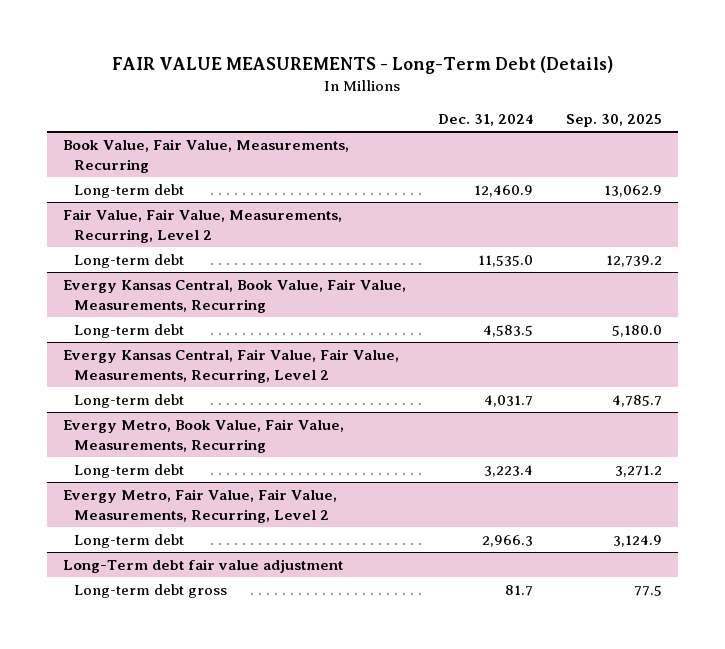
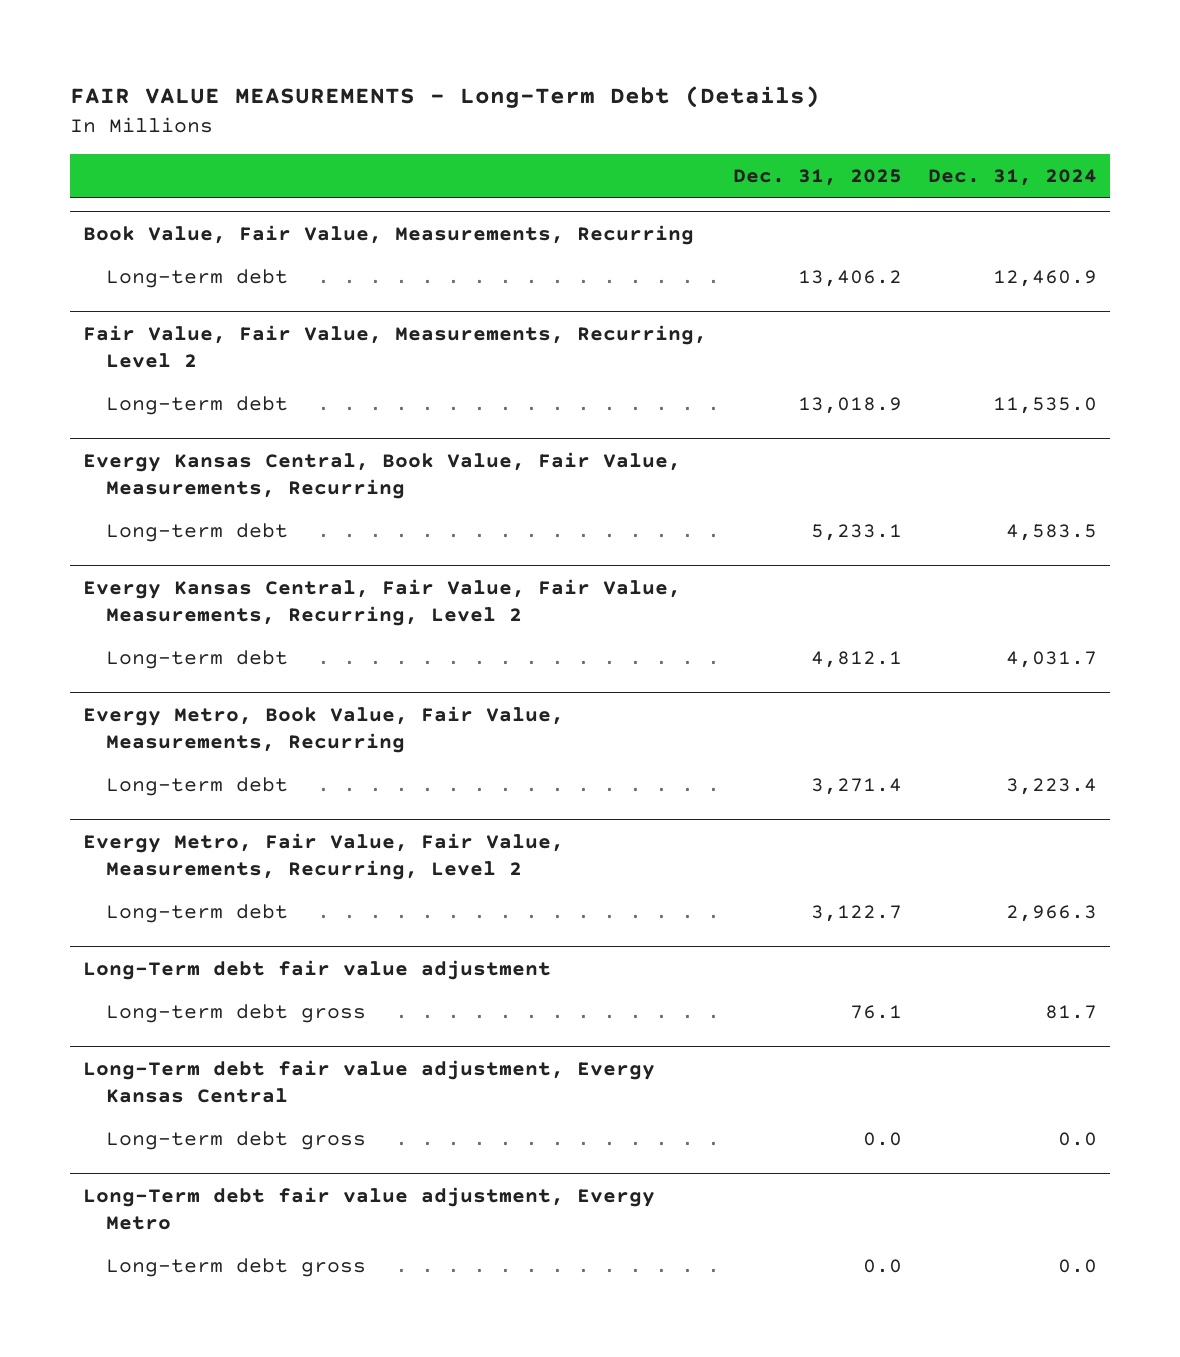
- | Dec. 31, 2024 | Sep. 30, 2025
+ | Dec. 31, 2025 | Dec. 31, 2024
+ Long-Term debt fair value adjustment, Evergy Kansas Central
+ Long-term debt gross | 0.0 | 0.0
+ Long-Term debt fair value adjustment, Evergy Metro
+ Long-term debt gross | 0.0 | 0.0

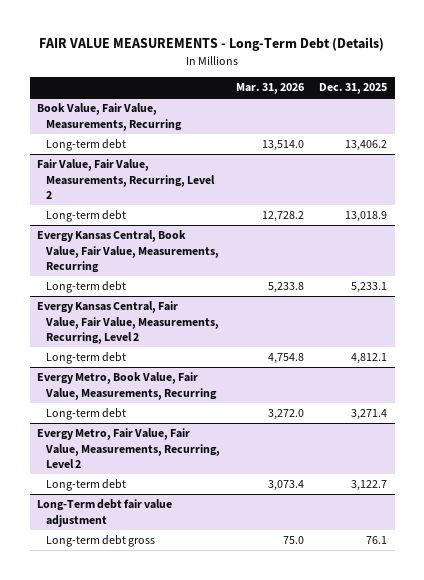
- | Dec. 31, 2025 | Dec. 31, 2024
+ | Mar. 31, 2026 | Dec. 31, 2025
- Long-Term debt fair value adjustment, Evergy Kansas Central
- Long-term debt gross | 0.0 | 0.0
- Long-Term debt fair value adjustment, Evergy Metro
- Long-term debt gross | 0.0 | 0.0

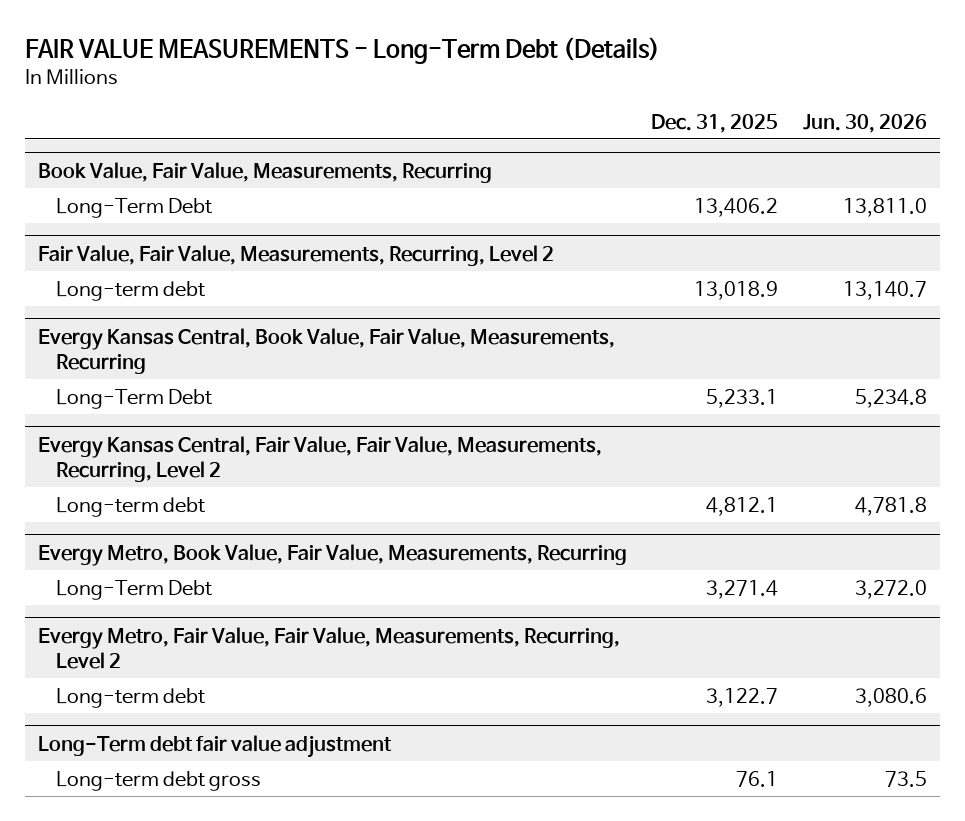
- | Mar. 31, 2026 | Dec. 31, 2025
+ | Dec. 31, 2025 | Jun. 30, 2026
@ Book Value, Fair Value, Measurements, Recurring
- Long-term debt | 13,514.0 | 13,406.2
+ Long-Term Debt | 13,406.2 | 13,811.0
@ Evergy Kansas Central, Book Value, Fair Value, Measurements, Recurring
- Long-term debt | 5,233.8 | 5,233.1
+ Long-Term Debt | 5,233.1 | 5,234.8
@ Evergy Metro, Book Value, Fair Value, Measurements, Recurring
- Long-term debt | 3,272.0 | 3,271.4
+ Long-Term Debt | 3,271.4 | 3,272.0

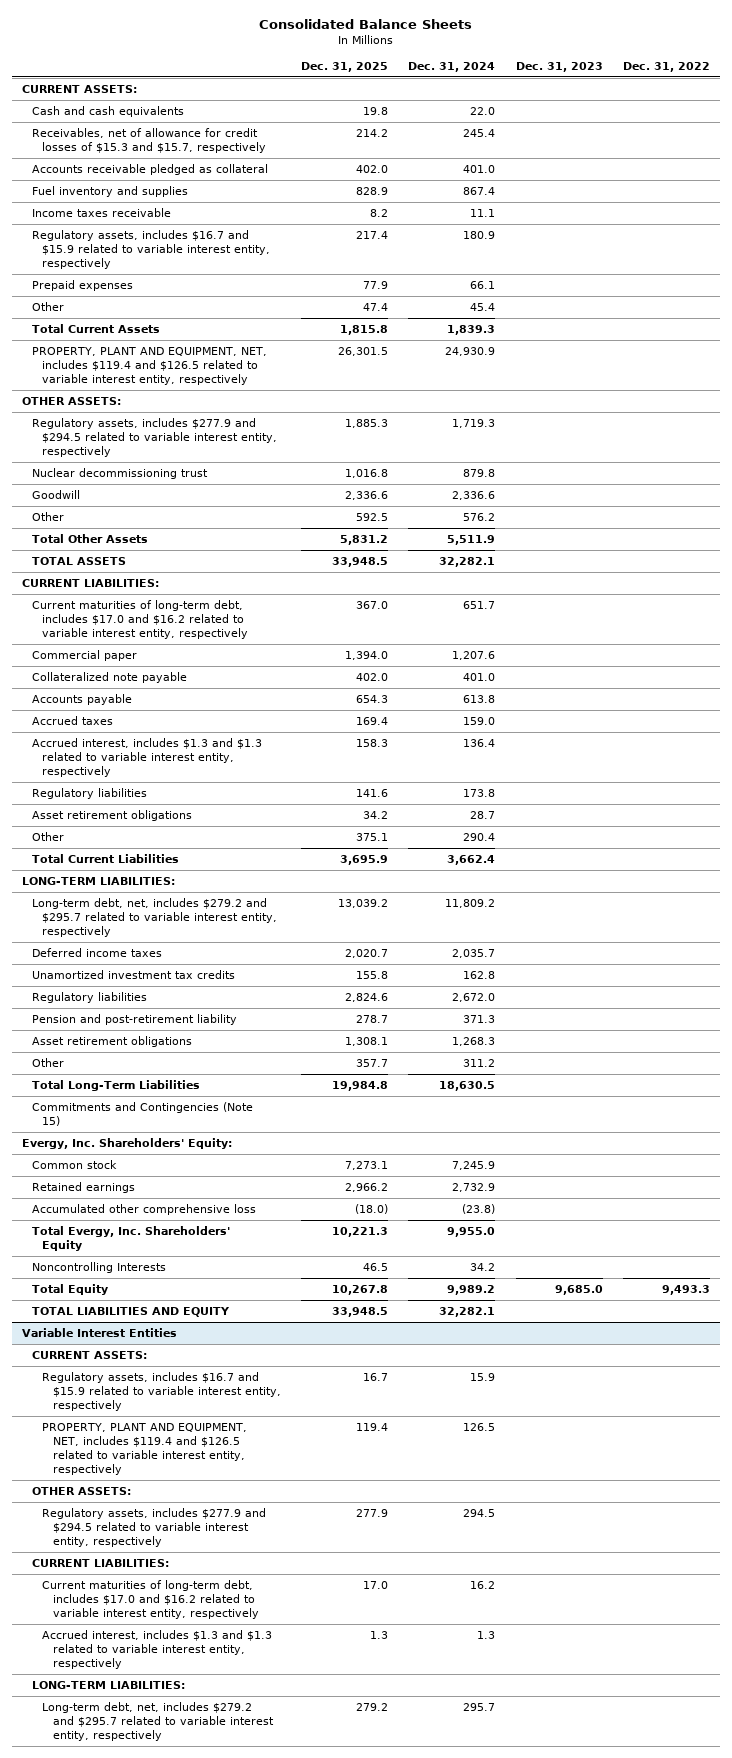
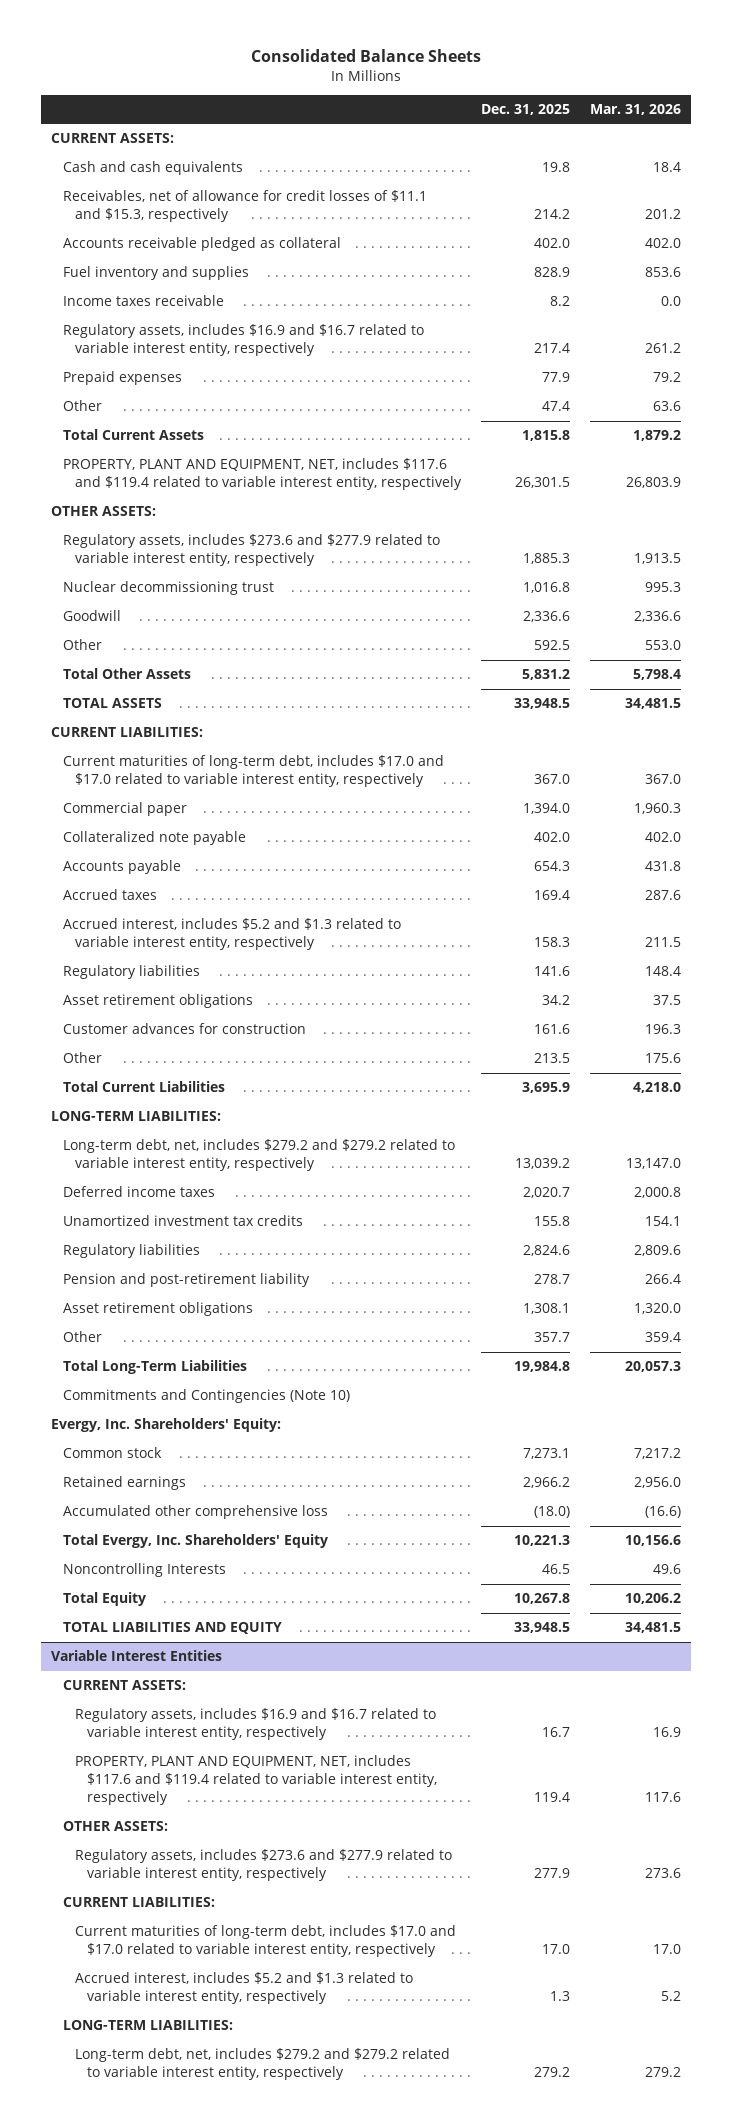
- | Dec. 31, 2025 | Dec. 31, 2024 | Dec. 31, 2023 | Dec. 31, 2022
+ | Dec. 31, 2025 | Mar. 31, 2026
- Receivables, net of allowance for credit losses of $15.3 and $15.7, respectively | 214.2 | 245.4 | |
+ Receivables, net of allowance for credit losses of $11.1 and $15.3, respectively | 214.2 | 201.2
- Regulatory assets, includes $16.7 and $15.9 related to variable interest entity, respectively | 217.4 | 180.9 | |
+ Regulatory assets, includes $16.9 and $16.7 related to variable interest entity, respectively | 217.4 | 261.2
- PROPERTY, PLANT AND EQUIPMENT, NET, includes $119.4 and $126.5 related to variable interest entity, respectively | 26,301.5 | 24,930.9 | |
+ PROPERTY, PLANT AND EQUIPMENT, NET, includes $117.6 and $119.4 related to variable interest entity, respectively | 26,301.5 | 26,803.9
- Regulatory assets, includes $277.9 and $294.5 related to variable interest entity, respectively | 1,885.3 | 1,719.3 | |
+ Regulatory assets, includes $273.6 and $277.9 related to variable interest entity, respectively | 1,885.3 | 1,913.5
- Current maturities of long-term debt, includes $17.0 and $16.2 related to variable interest entity, respectively | 367.0 | 651.7 | |
+ Current maturities of long-term debt, includes $17.0 and $17.0 related to variable interest entity, respectively | 367.0 | 367.0
- Accrued interest, includes $1.3 and $1.3 related to variable interest entity, respectively | 158.3 | 136.4 | |
+ Accrued interest, includes $5.2 and $1.3 related to variable interest entity, respectively | 158.3 | 211.5
- Other | 375.1 | 290.4 | |
+ Customer advances for construction | 161.6 | 196.3
+ Other | 213.5 | 175.6
- Long-term debt, net, includes $279.2 and $295.7 related to variable interest entity, respectively | 13,039.2 | 11,809.2 | |
+ Long-term debt, net, includes $279.2 and $279.2 related to variable interest entity, respectively | 13,039.2 | 13,147.0
- Commitments and Contingencies (Note 15)
+ Commitments and Contingencies (Note 10)
@ Variable Interest Entities
- Regulatory assets, includes $16.7 and $15.9 related to variable interest entity, respectively | 16.7 | 15.9 | |
- PROPERTY, PLANT AND EQUIPMENT, NET, includes $119.4 and $126.5 related to variable interest entity, respectively | 119.4 | 126.5 | |
+ Regulatory assets, includes $16.9 and $16.7 related to variable interest entity, respectively | 16.7 | 16.9
+ PROPERTY, PLANT AND EQUIPMENT, NET, includes $117.6 and $119.4 related to variable interest entity, respectively | 119.4 | 117.6
- Regulatory assets, includes $277.9 and $294.5 related to variable interest entity, respectively | 277.9 | 294.5 | |
+ Regulatory assets, includes $273.6 and $277.9 related to variable interest entity, respectively | 277.9 | 273.6
- Current maturities of long-term debt, includes $17.0 and $16.2 related to variable interest entity, respectively | 17.0 | 16.2 | |
- Accrued interest, includes $1.3 and $1.3 related to variable interest entity, respectively | 1.3 | 1.3 | |
+ Current maturities of long-term debt, includes $17.0 and $17.0 related to variable interest entity, respectively | 17.0 | 17.0
+ Accrued interest, includes $5.2 and $1.3 related to variable interest entity, respectively | 1.3 | 5.2
- Long-term debt, net, includes $279.2 and $295.7 related to variable interest entity, respectively | 279.2 | 295.7 | |
+ Long-term debt, net, includes $279.2 and $279.2 related to variable interest entity, respectively | 279.2 | 279.2

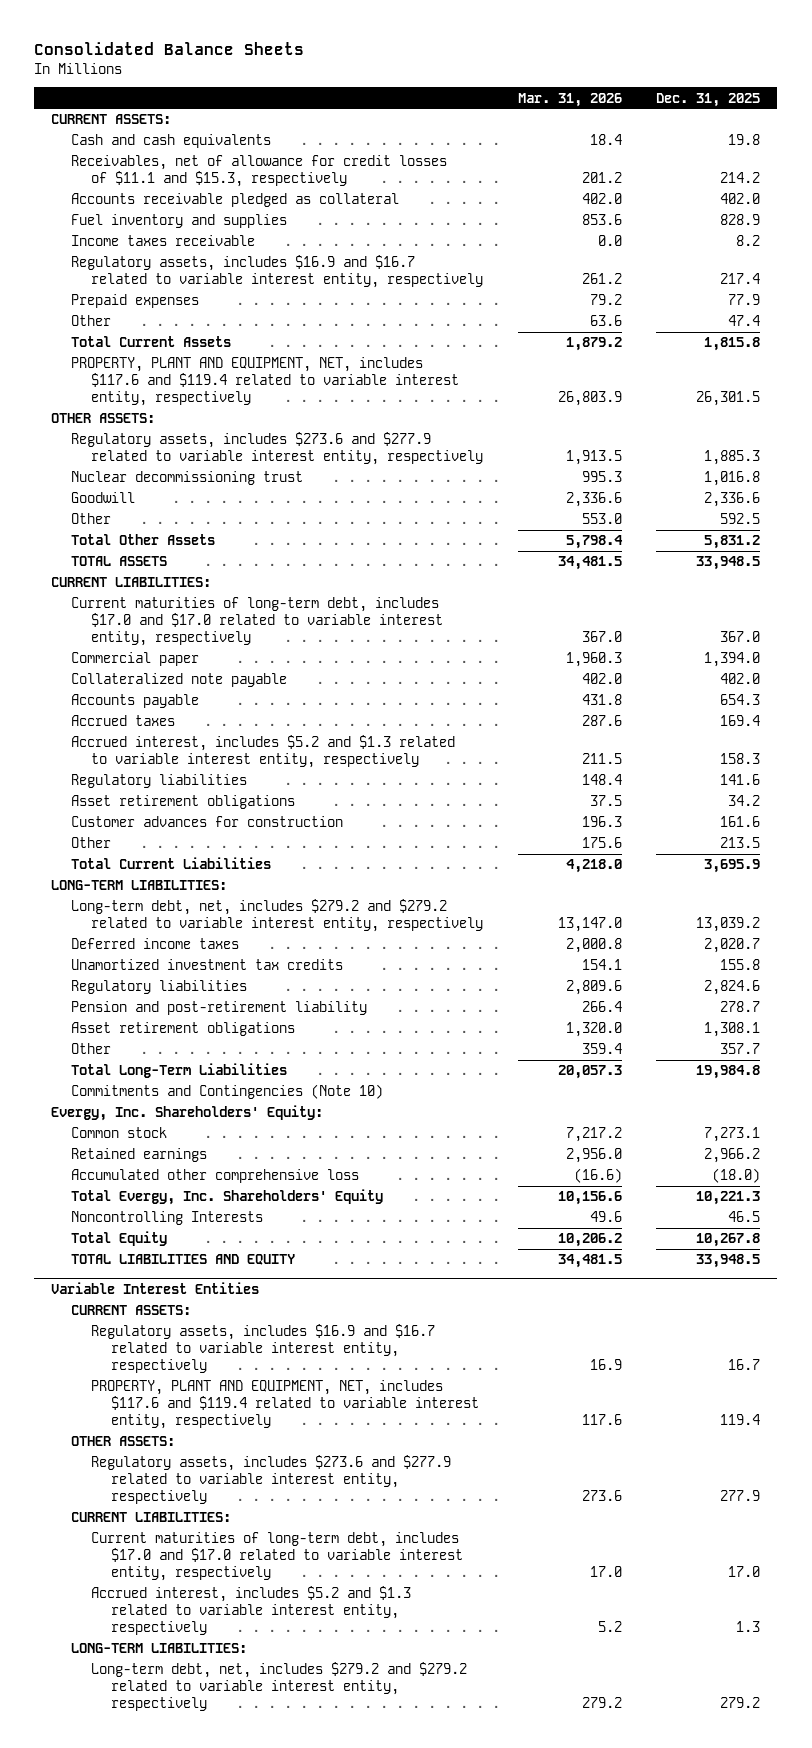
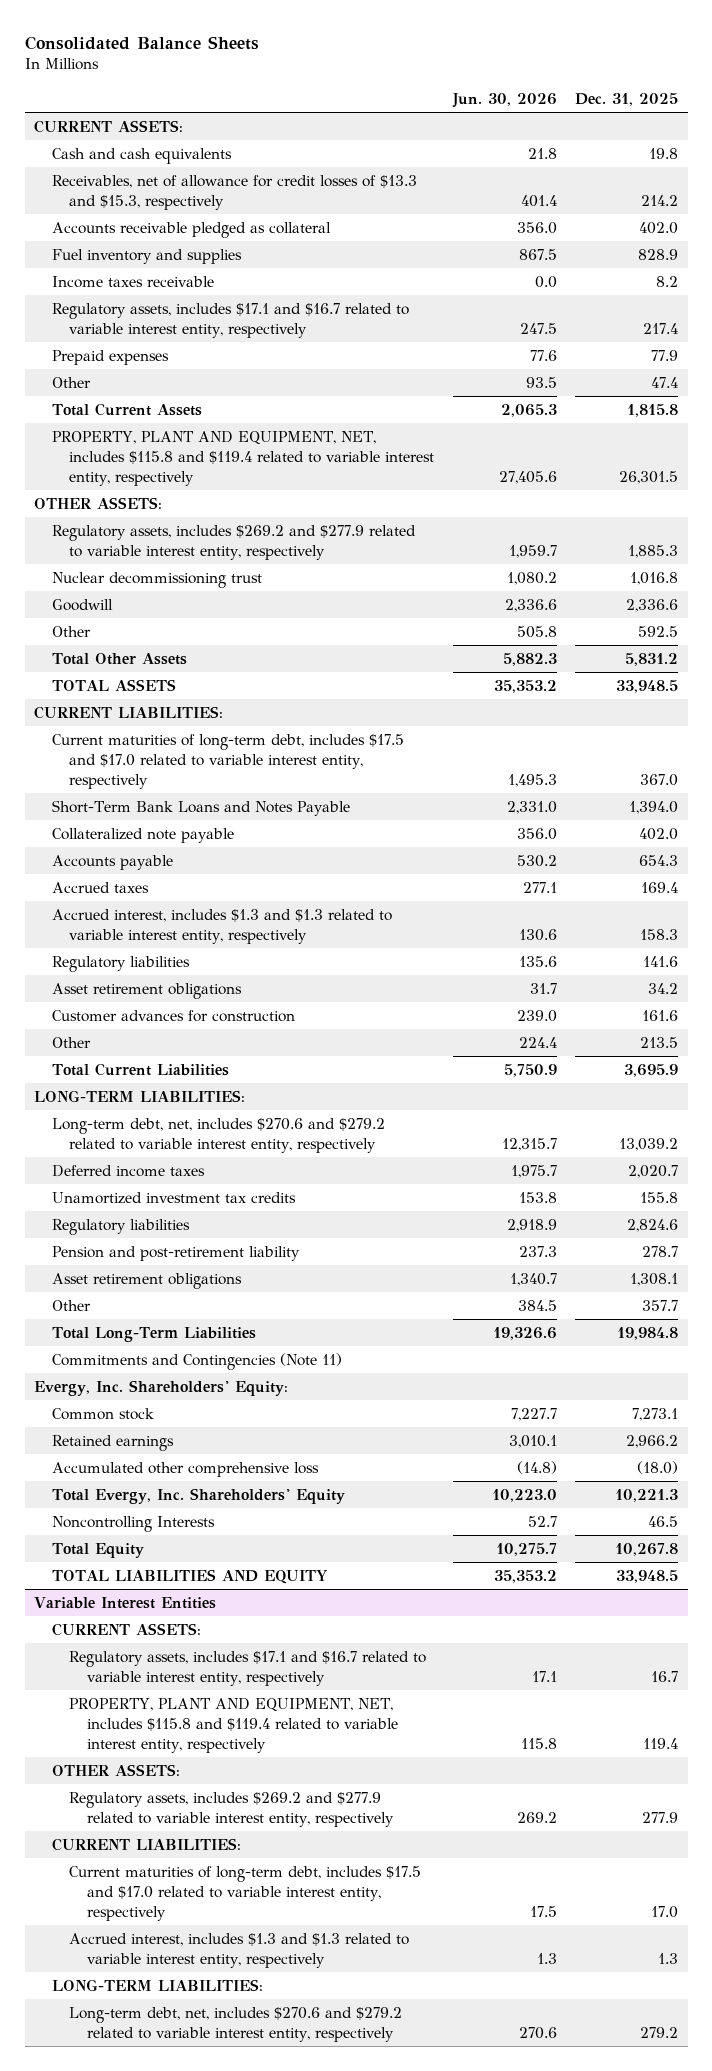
- | Mar. 31, 2026 | Dec. 31, 2025
+ | Jun. 30, 2026 | Dec. 31, 2025
- Receivables, net of allowance for credit losses of $11.1 and $15.3, respectively | 201.2 | 214.2
+ Receivables, net of allowance for credit losses of $13.3 and $15.3, respectively | 401.4 | 214.2
- Regulatory assets, includes $16.9 and $16.7 related to variable interest entity, respectively | 261.2 | 217.4
+ Regulatory assets, includes $17.1 and $16.7 related to variable interest entity, respectively | 247.5 | 217.4
- PROPERTY, PLANT AND EQUIPMENT, NET, includes $117.6 and $119.4 related to variable interest entity, respectively | 26,803.9 | 26,301.5
+ PROPERTY, PLANT AND EQUIPMENT, NET, includes $115.8 and $119.4 related to variable interest entity, respectively | 27,405.6 | 26,301.5
- Regulatory assets, includes $273.6 and $277.9 related to variable interest entity, respectively | 1,913.5 | 1,885.3
+ Regulatory assets, includes $269.2 and $277.9 related to variable interest entity, respectively | 1,959.7 | 1,885.3
- Current maturities of long-term debt, includes $17.0 and $17.0 related to variable interest entity, respectively | 367.0 | 367.0
- Commercial paper | 1,960.3 | 1,394.0
+ Current maturities of long-term debt, includes $17.5 and $17.0 related to variable interest entity, respectively | 1,495.3 | 367.0
+ Short-Term Bank Loans and Notes Payable | 2,331.0 | 1,394.0
- Accrued interest, includes $5.2 and $1.3 related to variable interest entity, respectively | 211.5 | 158.3
+ Accrued interest, includes $1.3 and $1.3 related to variable interest entity, respectively | 130.6 | 158.3
- Long-term debt, net, includes $279.2 and $279.2 related to variable interest entity, respectively | 13,147.0 | 13,039.2
+ Long-term debt, net, includes $270.6 and $279.2 related to variable interest entity, respectively | 12,315.7 | 13,039.2
- Commitments and Contingencies (Note 10)
+ Commitments and Contingencies (Note 11)
@ Variable Interest Entities
- Regulatory assets, includes $16.9 and $16.7 related to variable interest entity, respectively | 16.9 | 16.7
- PROPERTY, PLANT AND EQUIPMENT, NET, includes $117.6 and $119.4 related to variable interest entity, respectively | 117.6 | 119.4
+ Regulatory assets, includes $17.1 and $16.7 related to variable interest entity, respectively | 17.1 | 16.7
+ PROPERTY, PLANT AND EQUIPMENT, NET, includes $115.8 and $119.4 related to variable interest entity, respectively | 115.8 | 119.4
- Regulatory assets, includes $273.6 and $277.9 related to variable interest entity, respectively | 273.6 | 277.9
+ Regulatory assets, includes $269.2 and $277.9 related to variable interest entity, respectively | 269.2 | 277.9
- Current maturities of long-term debt, includes $17.0 and $17.0 related to variable interest entity, respectively | 17.0 | 17.0
- Accrued interest, includes $5.2 and $1.3 related to variable interest entity, respectively | 5.2 | 1.3
+ Current maturities of long-term debt, includes $17.5 and $17.0 related to variable interest entity, respectively | 17.5 | 17.0
+ Accrued interest, includes $1.3 and $1.3 related to variable interest entity, respectively | 1.3 | 1.3
- Long-term debt, net, includes $279.2 and $279.2 related to variable interest entity, respectively | 279.2 | 279.2
+ Long-term debt, net, includes $270.6 and $279.2 related to variable interest entity, respectively | 270.6 | 279.2

